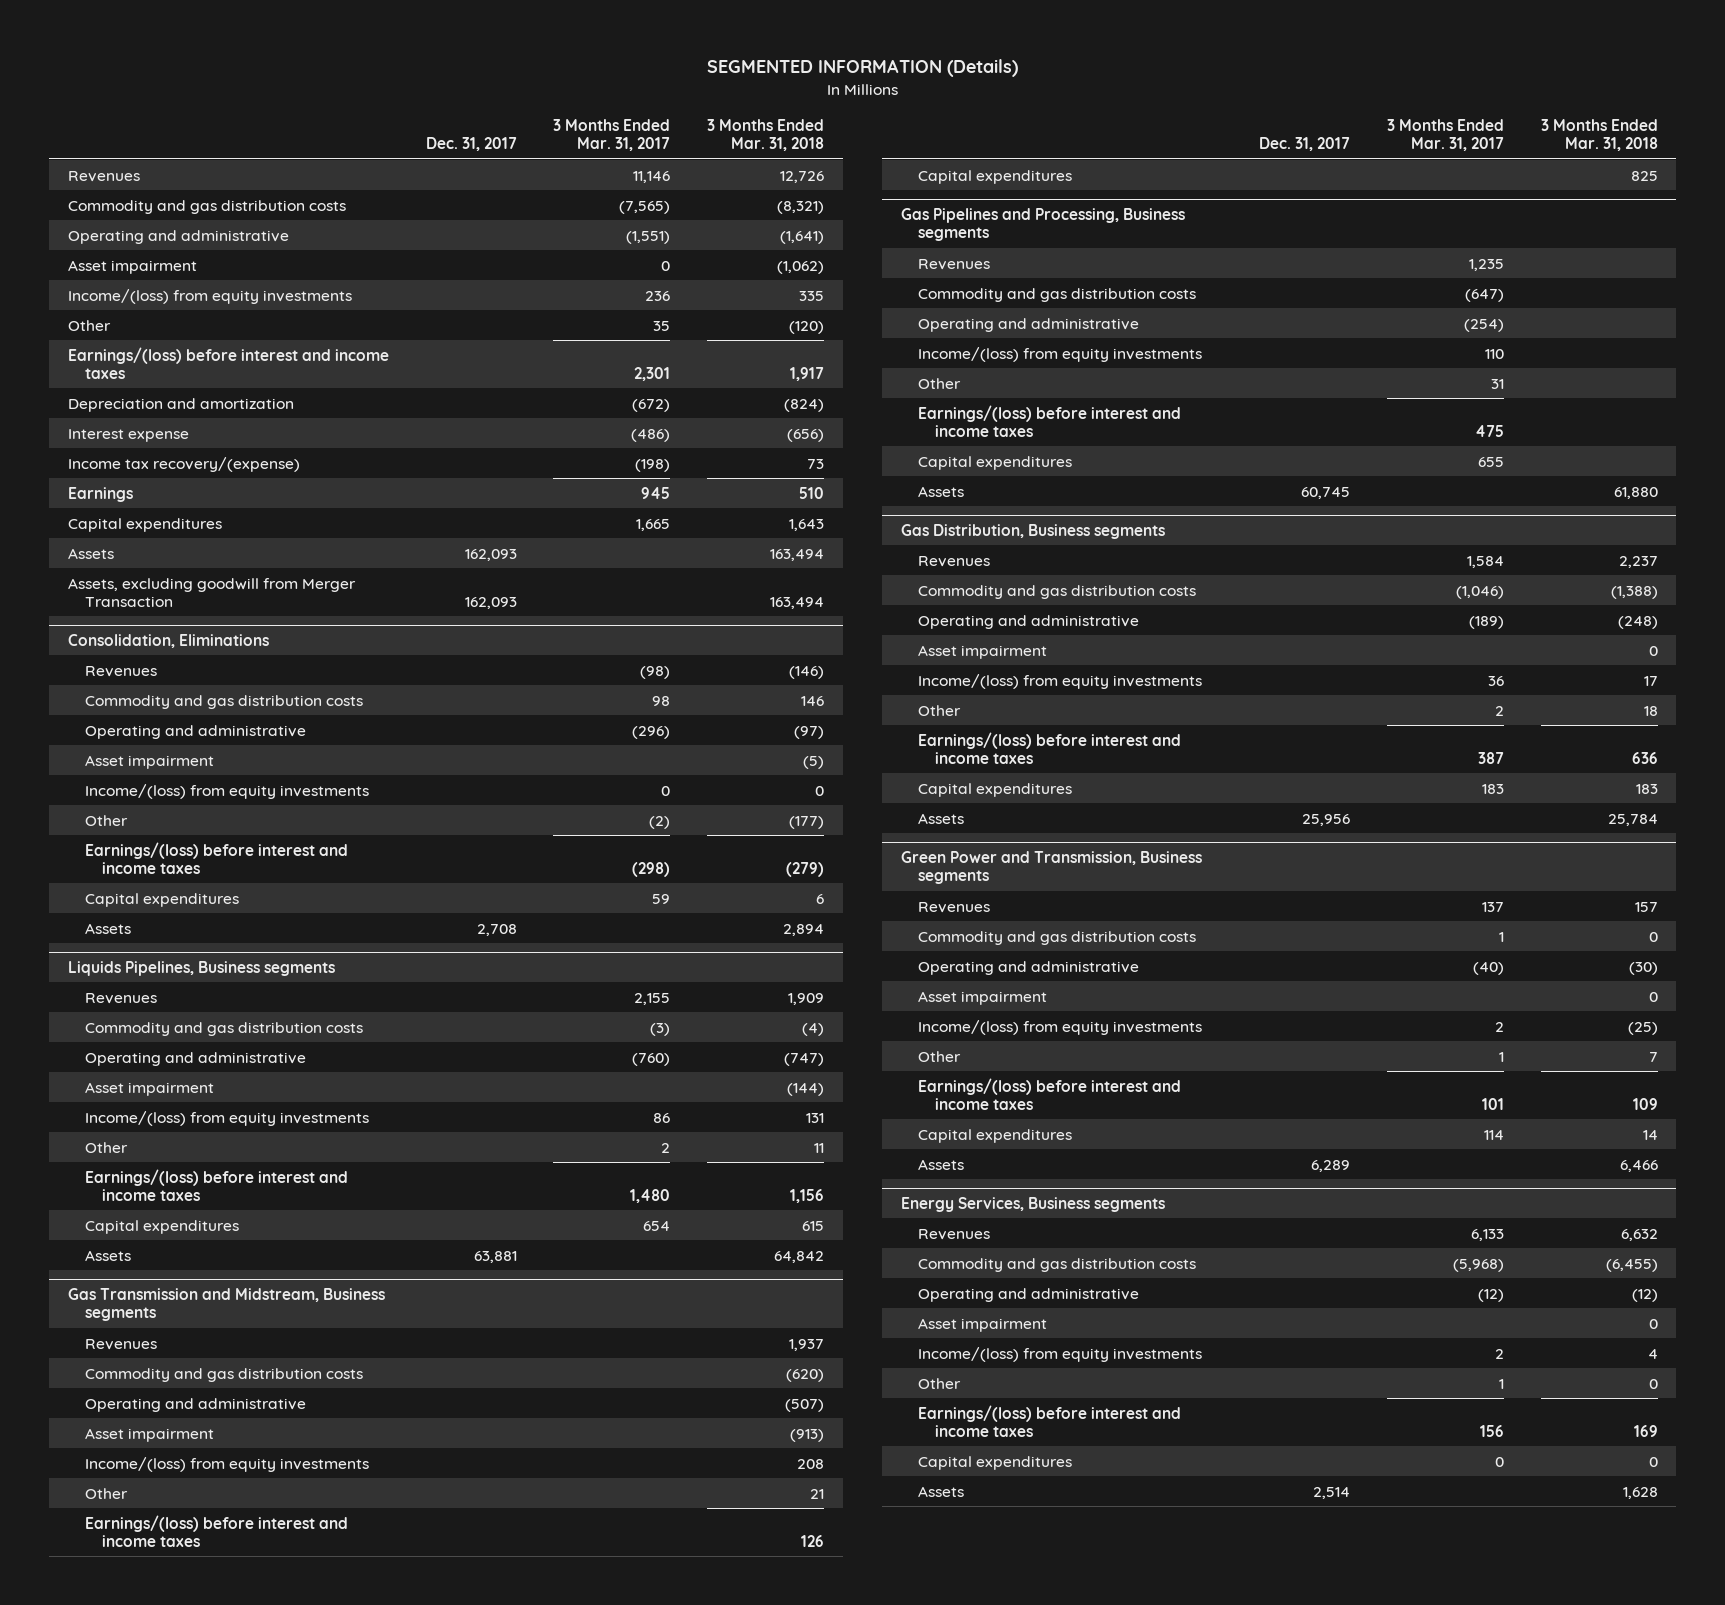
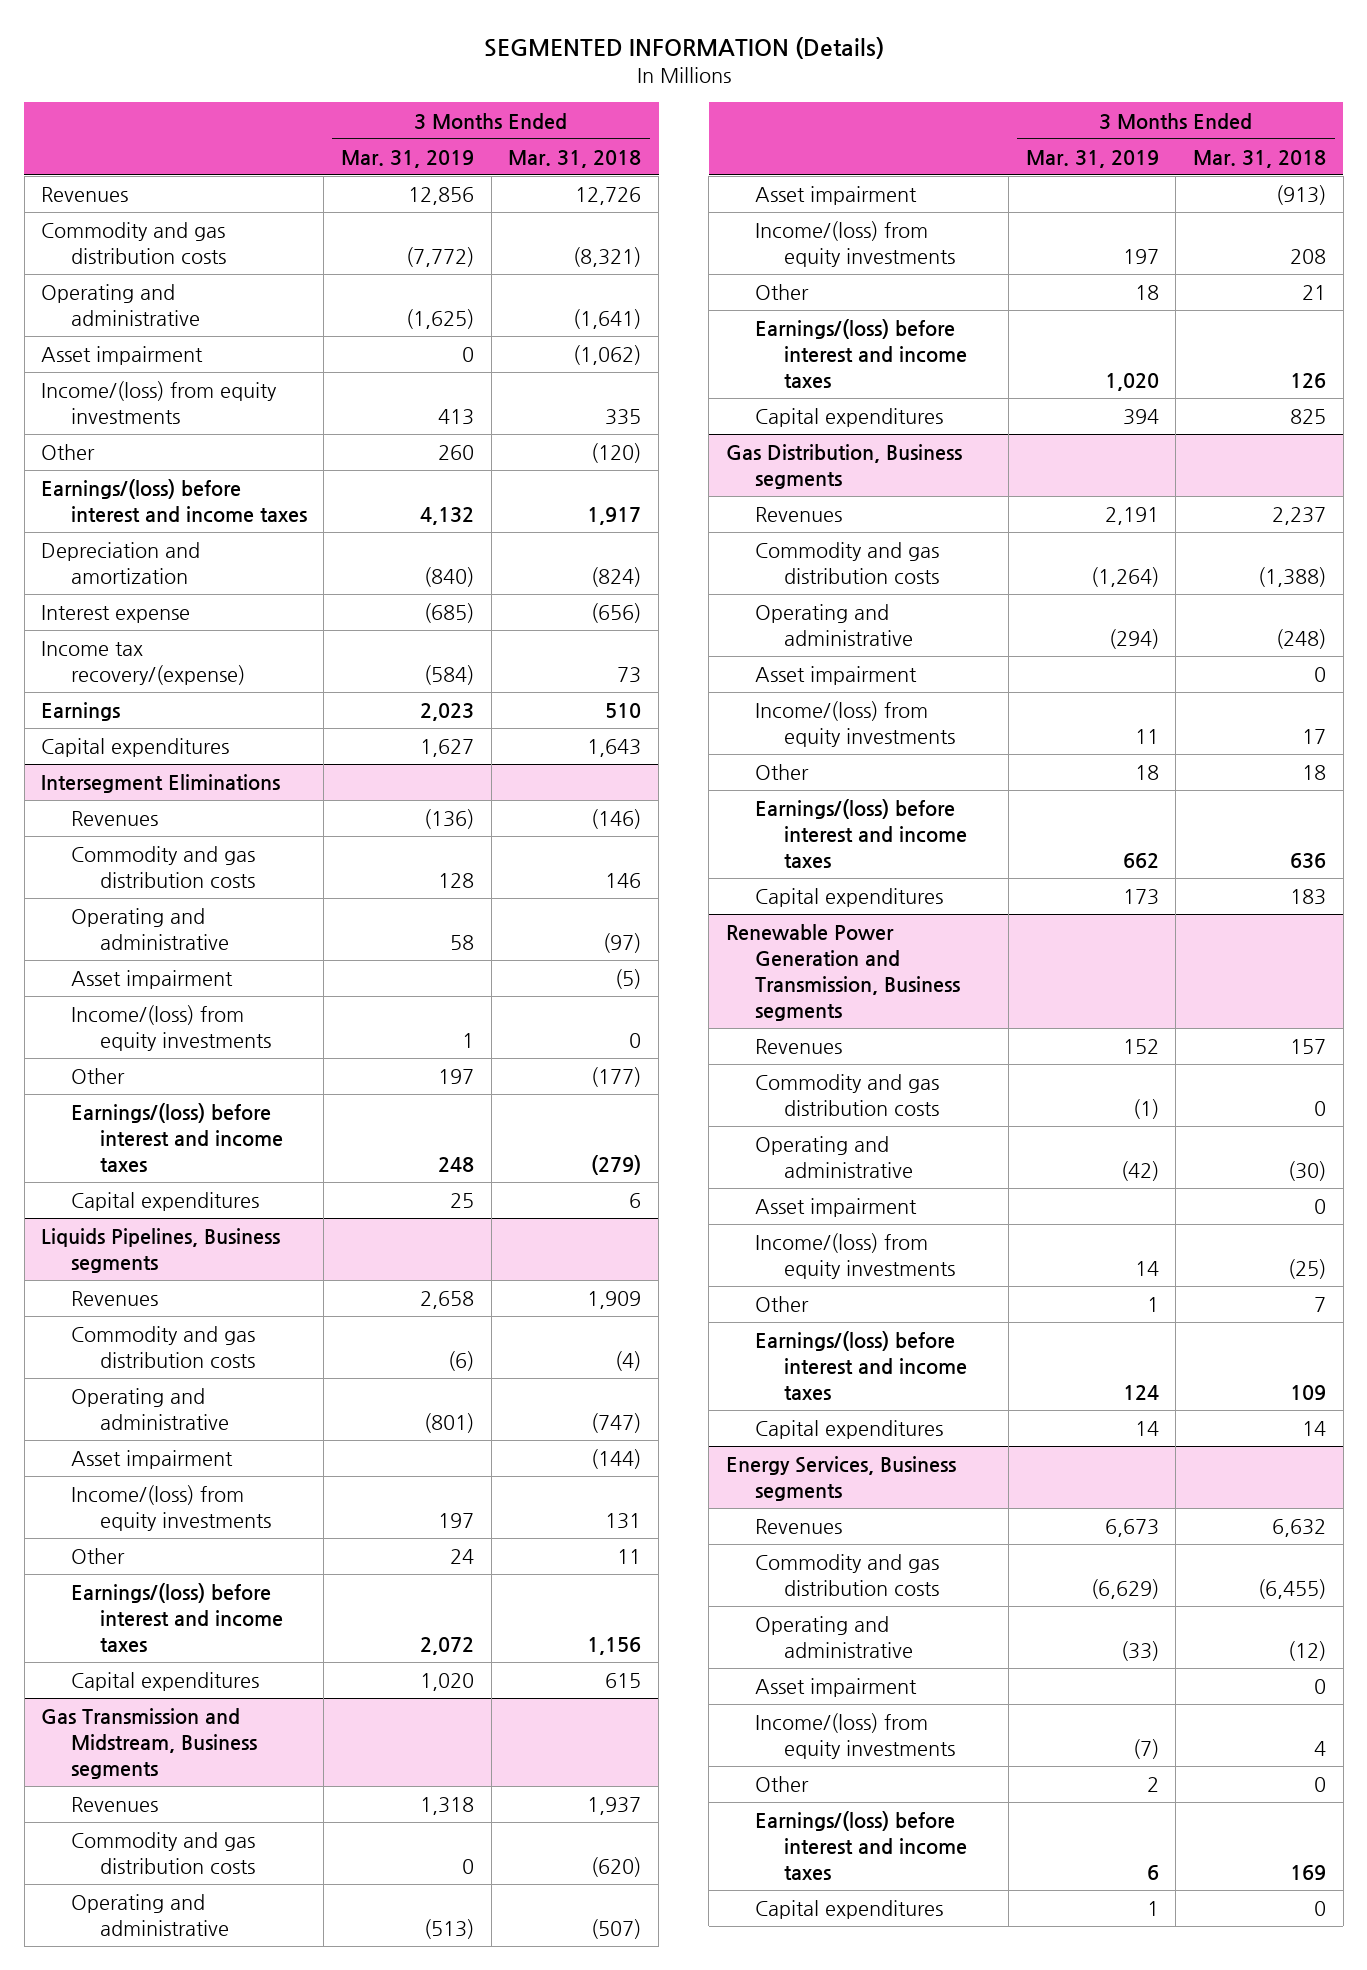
- | Dec. 31, 2017 | 3 Months Ended Mar. 31, 2017 | 3 Months Ended Mar. 31, 2018
+ | 3 Months Ended Mar. 31, 2019 | 3 Months Ended Mar. 31, 2018
- Assets | 162,093 | | 163,494
- Assets, excluding goodwill from Merger Transaction | 162,093 | | 163,494
- Consolidation, Eliminations
+ Intersegment Eliminations
- Assets | 2,708 | | 2,894
@ Liquids Pipelines, Business segments
- Assets | 63,881 | | 64,842
- Gas Pipelines and Processing, Business segments
- Revenues | | 1,235 |
- Commodity and gas distribution costs | | (647) |
- Operating and administrative | | (254) |
- Income/(loss) from equity investments | | 110 |
- Other | | 31 |
- Earnings/(loss) before interest and income taxes | | 475 |
- Capital expenditures | | 655 |
- Assets | 60,745 | | 61,880
@ Gas Distribution, Business segments
- Assets | 25,956 | | 25,784
- Green Power and Transmission, Business segments
+ Renewable Power Generation and Transmission, Business segments
- Assets | 6,289 | | 6,466
@ Energy Services, Business segments
- Assets | 2,514 | | 1,628

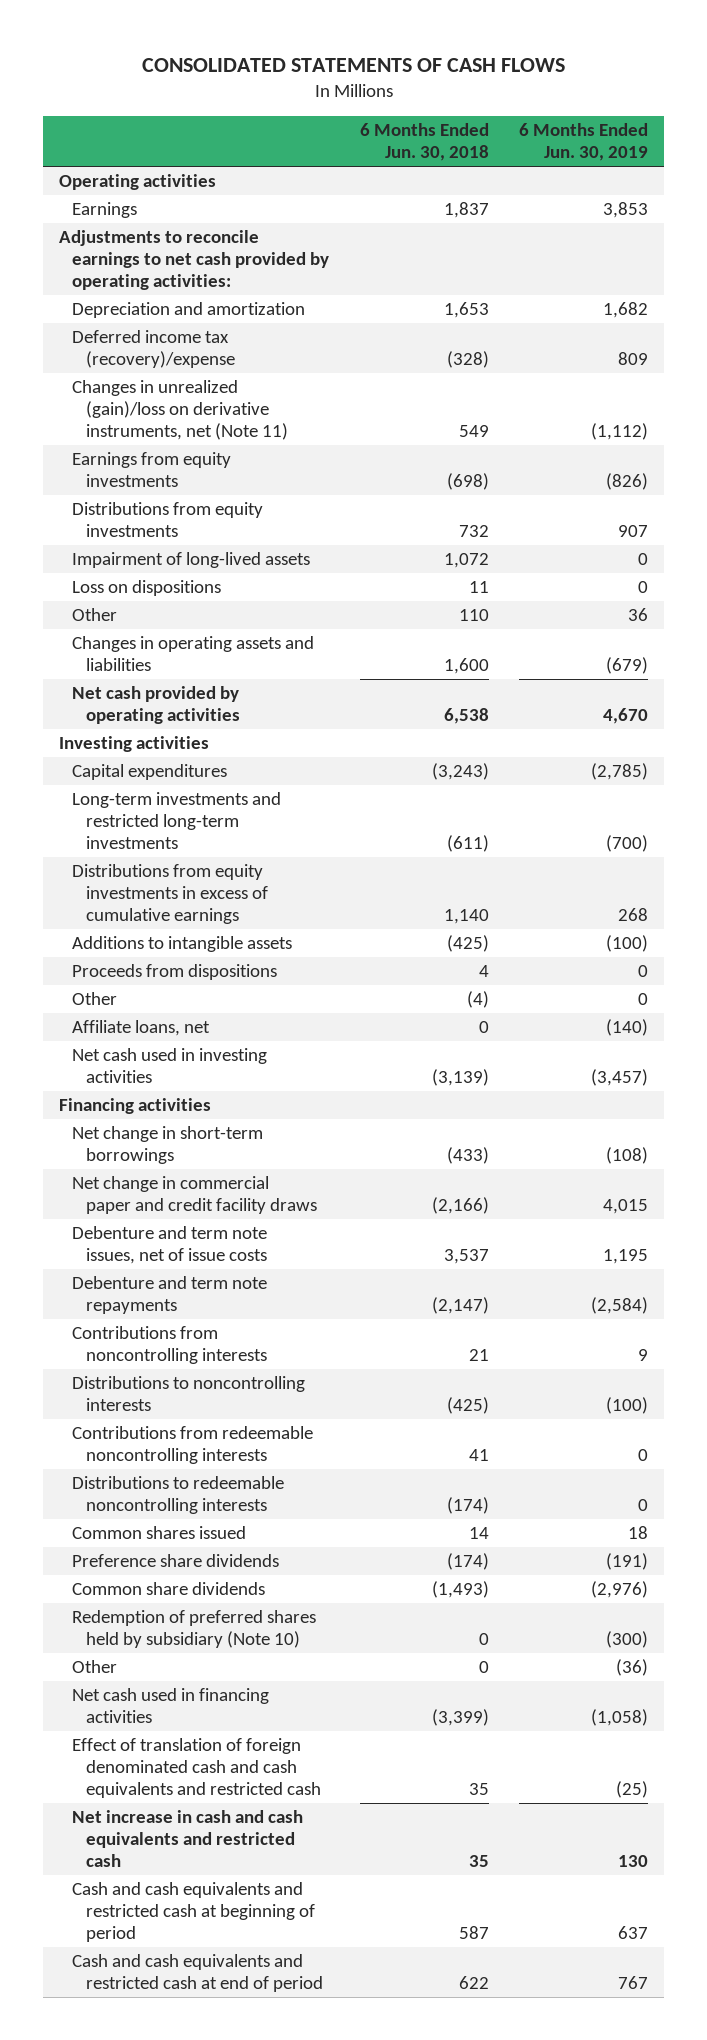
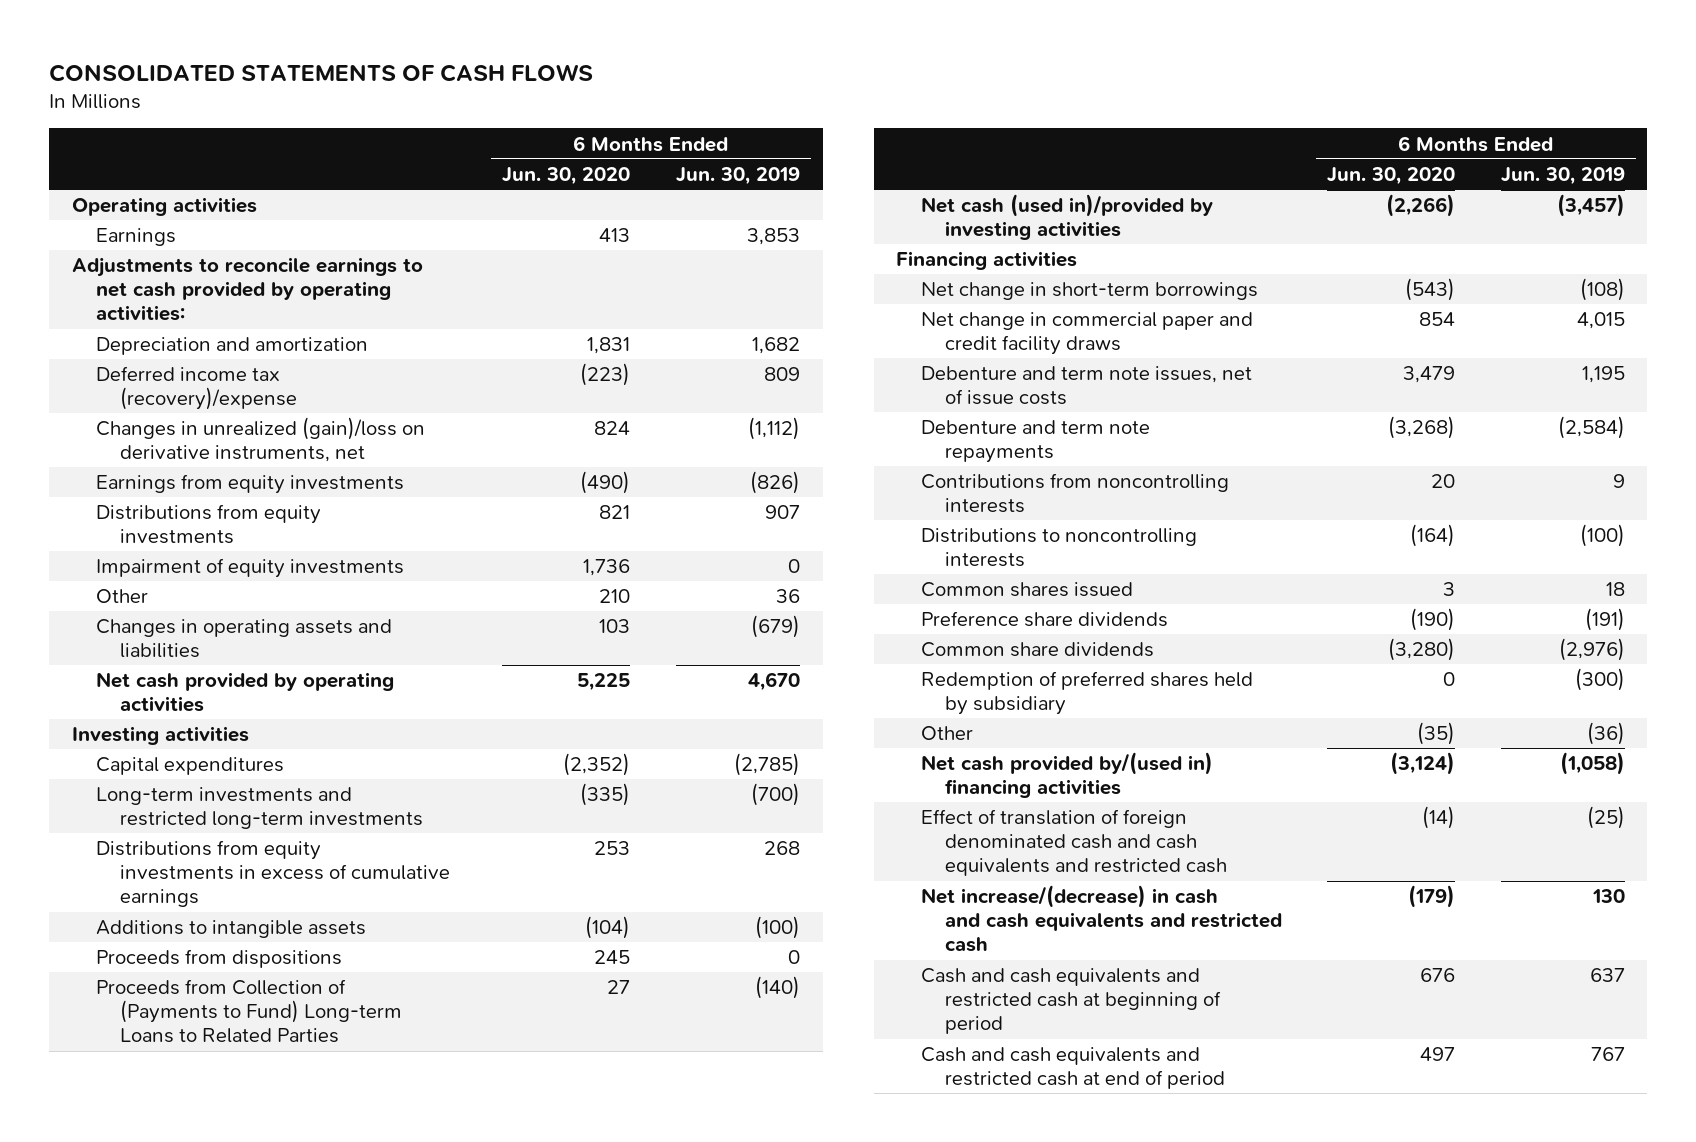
- | 6 Months Ended Jun. 30, 2018 | 6 Months Ended Jun. 30, 2019
+ | 6 Months Ended Jun. 30, 2020 | 6 Months Ended Jun. 30, 2019
- Changes in unrealized (gain)/loss on derivative instruments, net (Note 11) | 549 | (1,112)
+ Changes in unrealized (gain)/loss on derivative instruments, net | 824 | (1,112)
- Impairment of long-lived assets | 1,072 | 0
- Loss on dispositions | 11 | 0
+ Impairment of equity investments | 1,736 | 0
- Other | (4) | 0
- Affiliate loans, net | 0 | (140)
- Net cash used in investing activities | (3,139) | (3,457)
+ Proceeds from Collection of (Payments to Fund) Long-term Loans to Related Parties | 27 | (140)
+ Net cash (used in)/provided by investing activities | (2,266) | (3,457)
- Contributions from redeemable noncontrolling interests | 41 | 0
- Distributions to redeemable noncontrolling interests | (174) | 0
- Redemption of preferred shares held by subsidiary (Note 10) | 0 | (300)
+ Redemption of preferred shares held by subsidiary | 0 | (300)
- Net cash used in financing activities | (3,399) | (1,058)
+ Net cash provided by/(used in) financing activities | (3,124) | (1,058)
- Net increase in cash and cash equivalents and restricted cash | 35 | 130
+ Net increase/(decrease) in cash and cash equivalents and restricted cash | (179) | 130

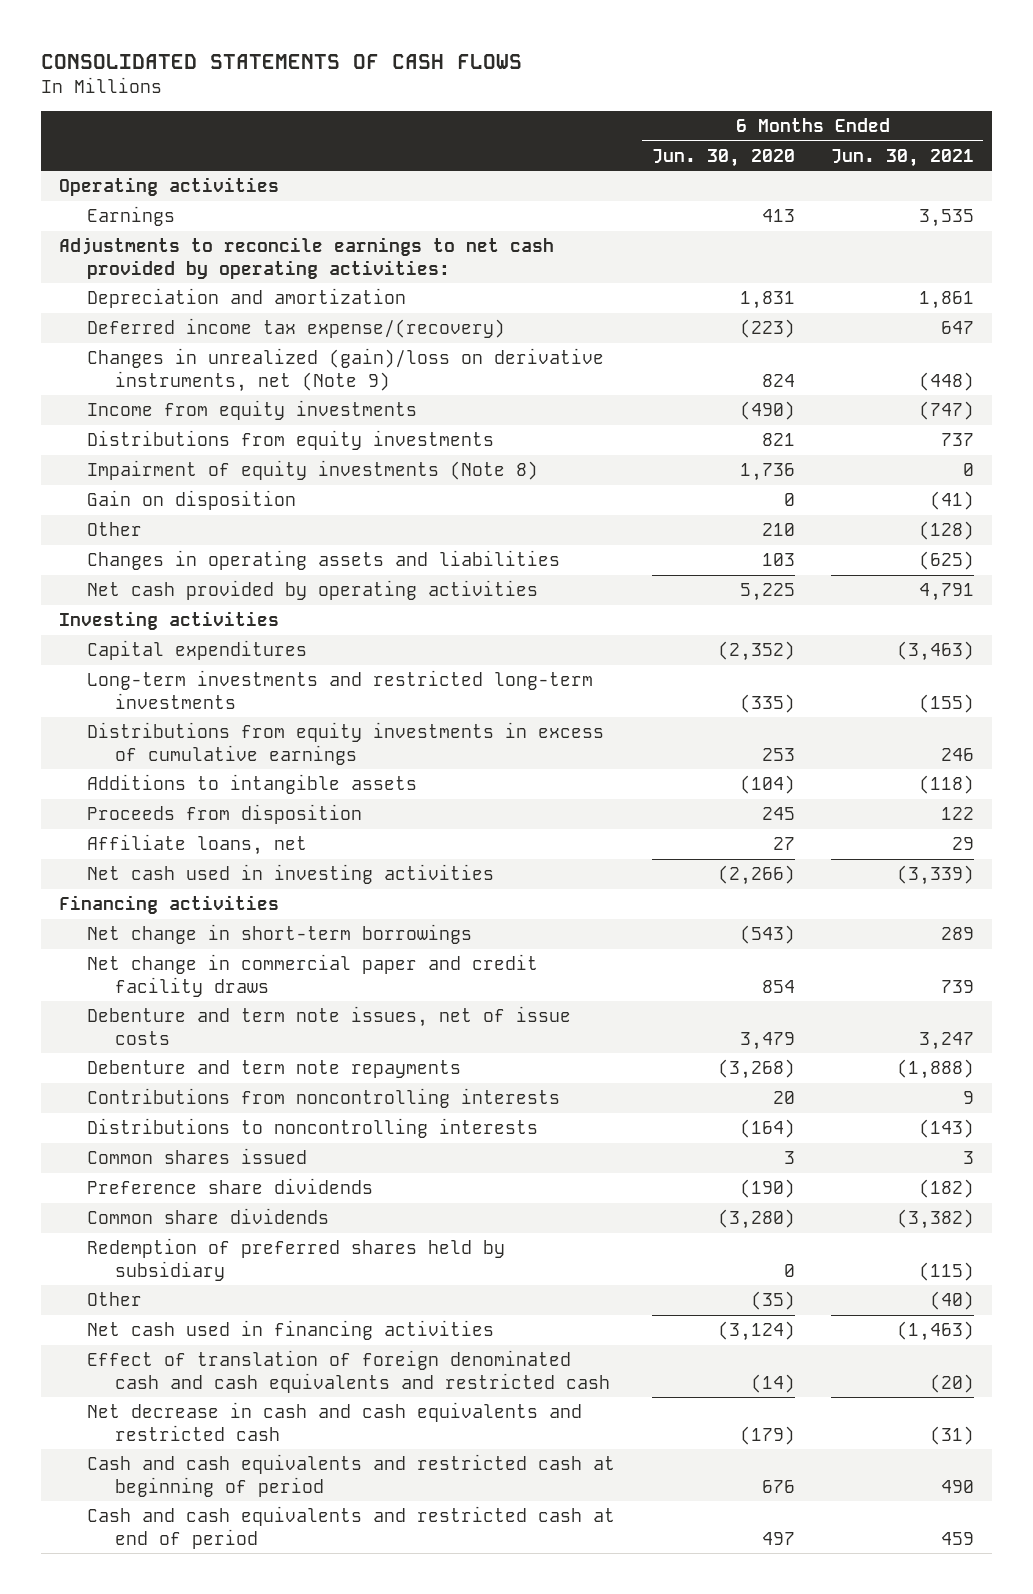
- | 6 Months Ended Jun. 30, 2020 | 6 Months Ended Jun. 30, 2019
+ | 6 Months Ended Jun. 30, 2020 | 6 Months Ended Jun. 30, 2021
- Deferred income tax (recovery)/expense | (223) | 809
- Changes in unrealized (gain)/loss on derivative instruments, net | 824 | (1,112)
- Earnings from equity investments | (490) | (826)
+ Deferred income tax expense/(recovery) | (223) | 647
+ Changes in unrealized (gain)/loss on derivative instruments, net (Note 9) | 824 | (448)
+ Income from equity investments | (490) | (747)
- Impairment of equity investments | 1,736 | 0
+ Impairment of equity investments (Note 8) | 1,736 | 0
+ Gain on disposition | 0 | (41)
- Proceeds from dispositions | 245 | 0
- Proceeds from Collection of (Payments to Fund) Long-term Loans to Related Parties | 27 | (140)
- Net cash (used in)/provided by investing activities | (2,266) | (3,457)
+ Proceeds from disposition | 245 | 122
+ Affiliate loans, net | 27 | 29
+ Net cash used in investing activities | (2,266) | (3,339)
- Net cash provided by/(used in) financing activities | (3,124) | (1,058)
+ Net cash used in financing activities | (3,124) | (1,463)
- Net increase/(decrease) in cash and cash equivalents and restricted cash | (179) | 130
+ Net decrease in cash and cash equivalents and restricted cash | (179) | (31)

